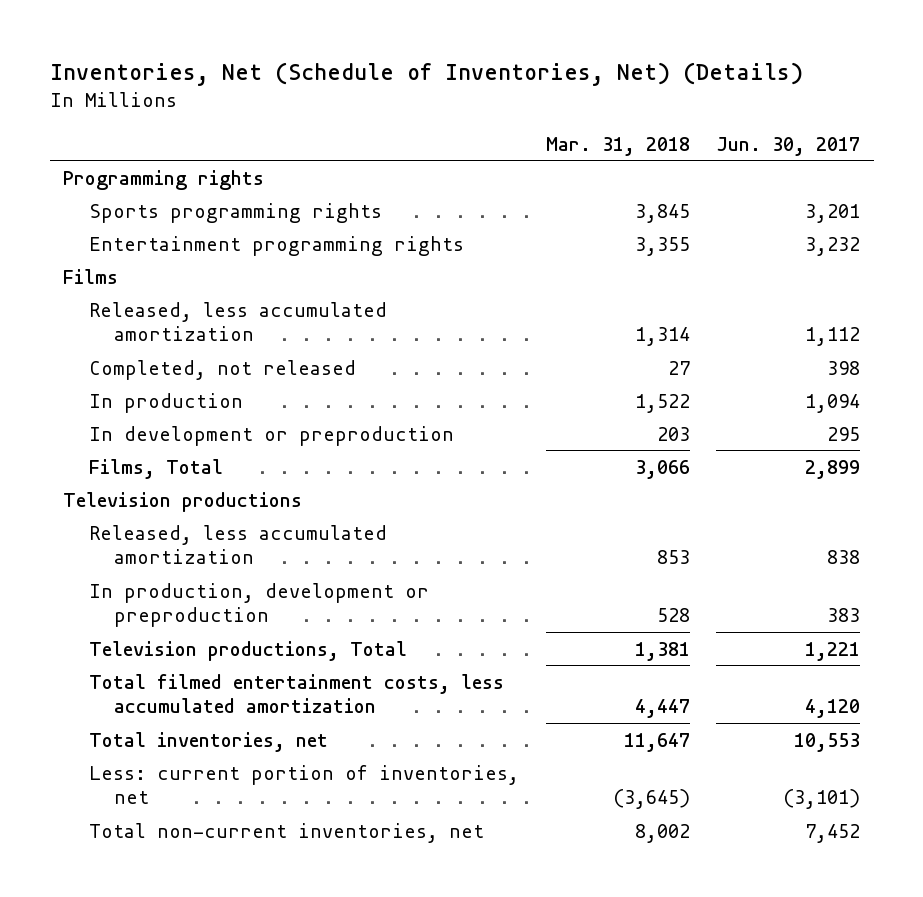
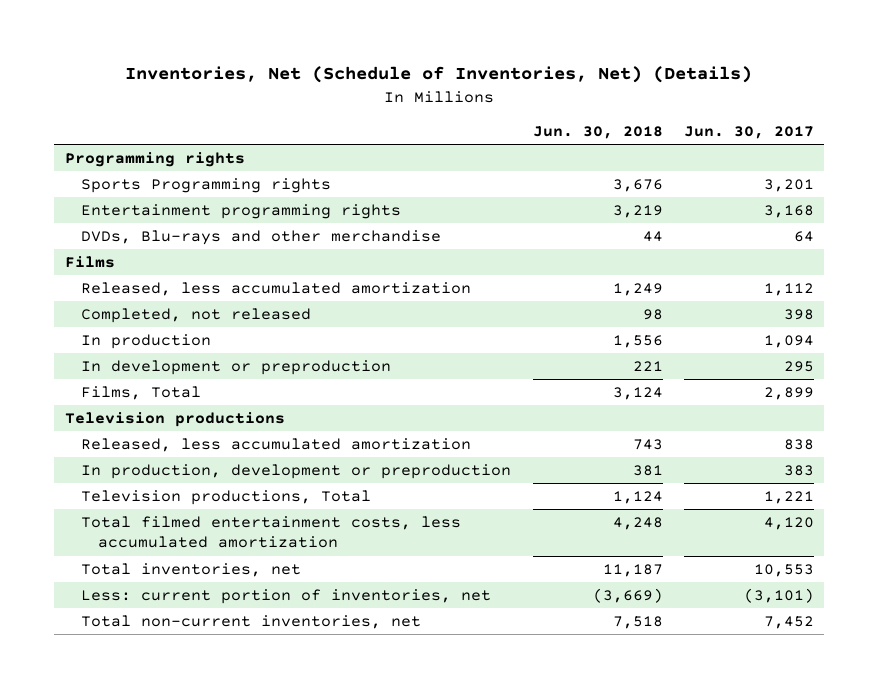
- | Mar. 31, 2018 | Jun. 30, 2017
+ | Jun. 30, 2018 | Jun. 30, 2017
- Sports programming rights | 3,845 | 3,201
- Entertainment programming rights | 3,355 | 3,232
+ Sports Programming rights | 3,676 | 3,201
+ Entertainment programming rights | 3,219 | 3,168
+ DVDs, Blu-rays and other merchandise | 44 | 64

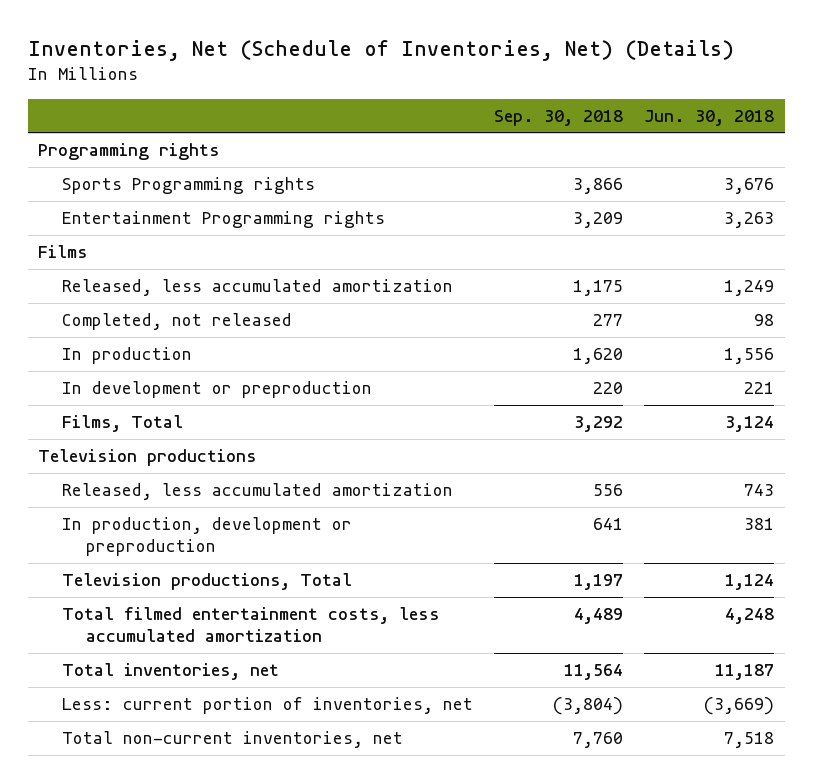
- | Jun. 30, 2018 | Jun. 30, 2017
+ | Sep. 30, 2018 | Jun. 30, 2018
- Entertainment programming rights | 3,219 | 3,168
- DVDs, Blu-rays and other merchandise | 44 | 64
+ Entertainment Programming rights | 3,209 | 3,263

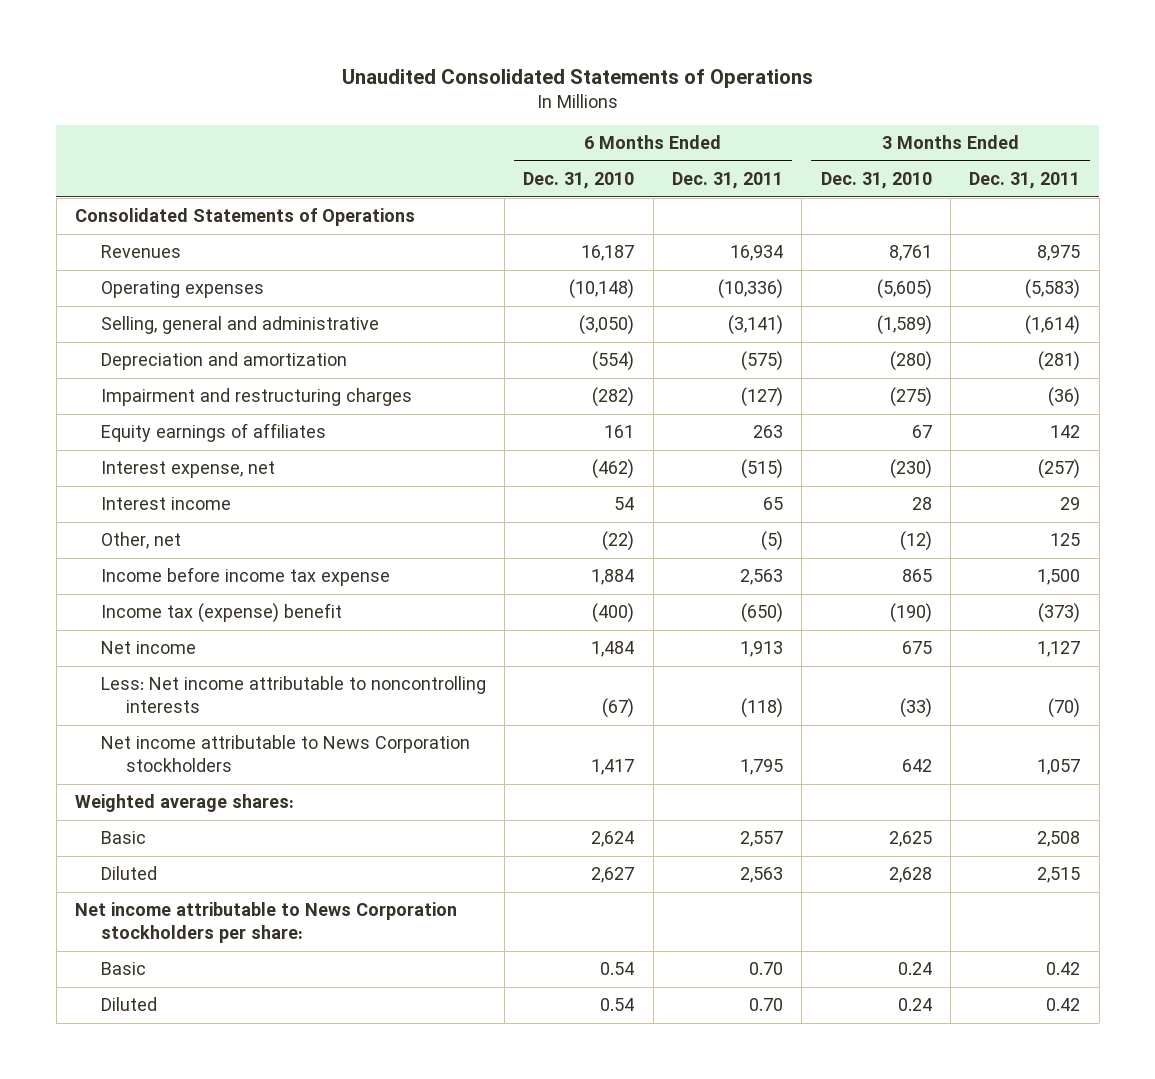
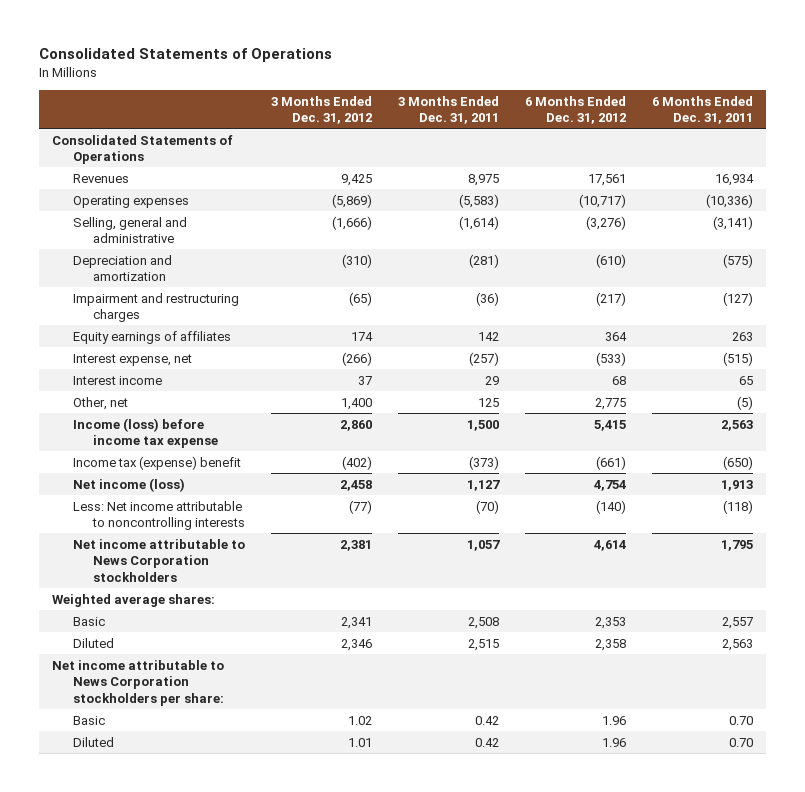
- Unaudited Consolidated Statements of Operations
+ Consolidated Statements of Operations
- | 6 Months Ended Dec. 31, 2010 | 6 Months Ended Dec. 31, 2011 | 3 Months Ended Dec. 31, 2010 | 3 Months Ended Dec. 31, 2011
+ | 3 Months Ended Dec. 31, 2012 | 3 Months Ended Dec. 31, 2011 | 6 Months Ended Dec. 31, 2012 | 6 Months Ended Dec. 31, 2011
- Income before income tax expense | 1,884 | 2,563 | 865 | 1,500
+ Income (loss) before income tax expense | 2,860 | 1,500 | 5,415 | 2,563
- Net income | 1,484 | 1,913 | 675 | 1,127
+ Net income (loss) | 2,458 | 1,127 | 4,754 | 1,913

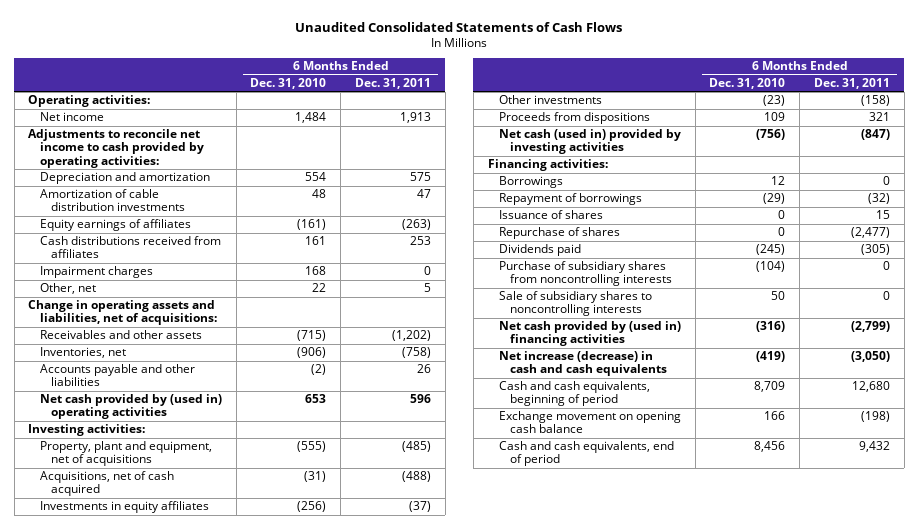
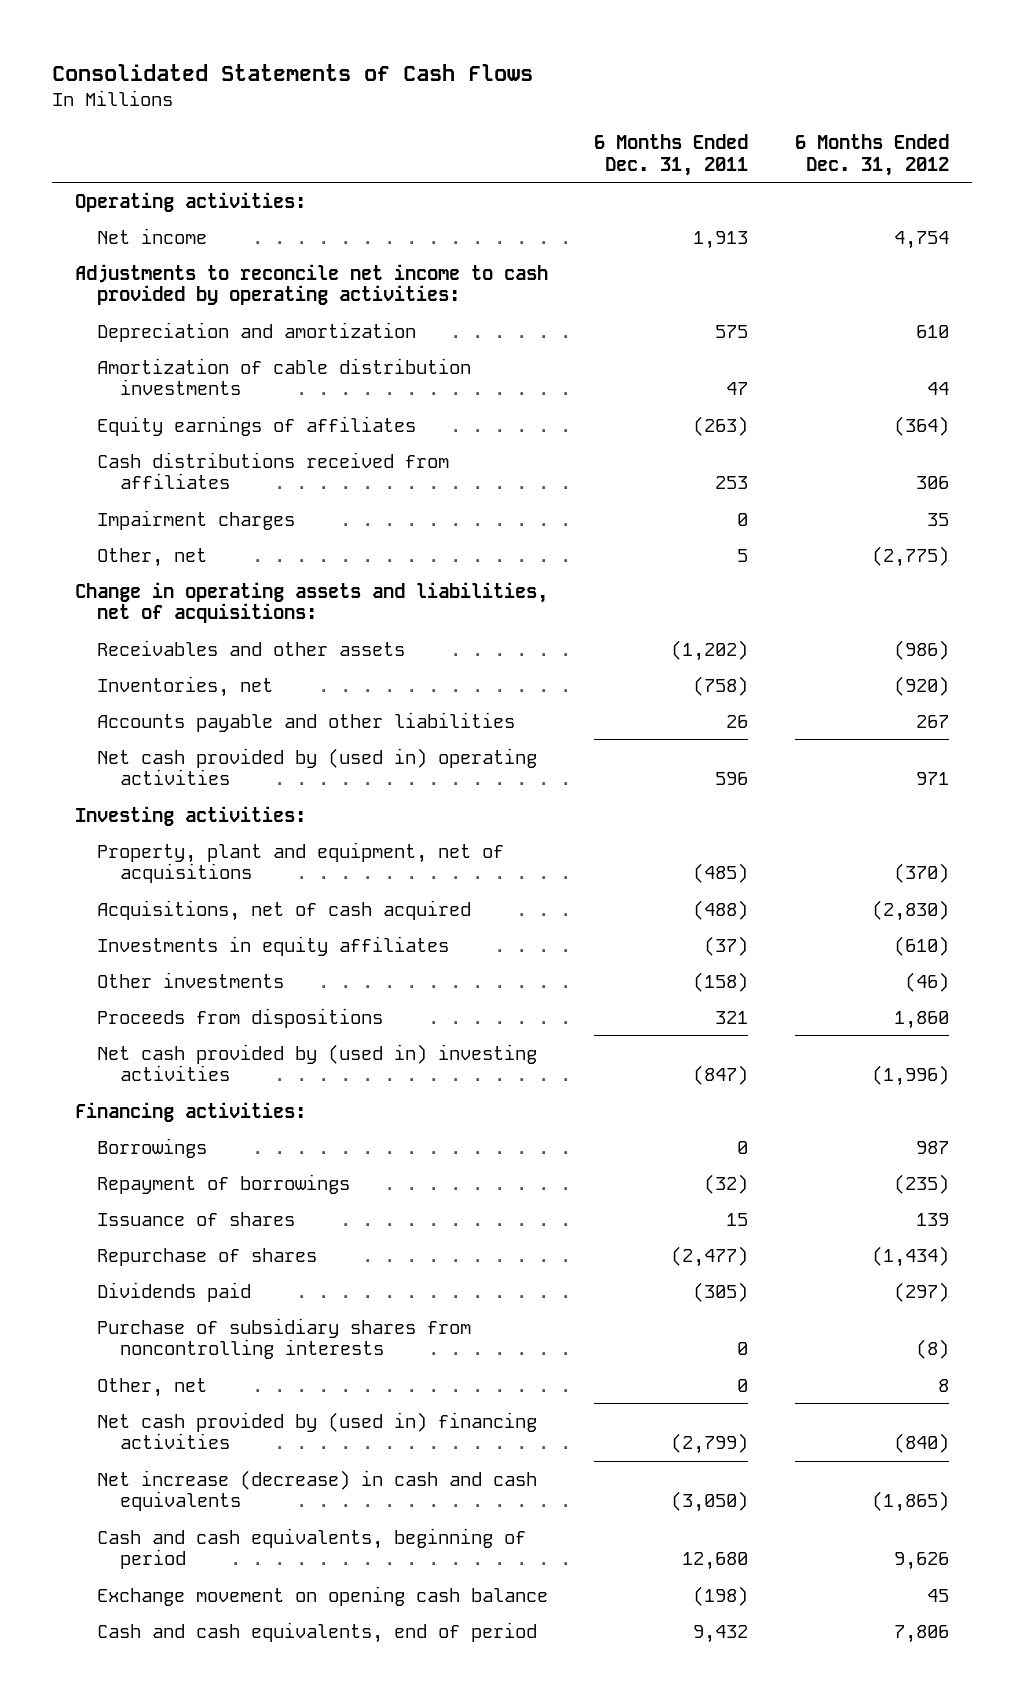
- Unaudited Consolidated Statements of Cash Flows
+ Consolidated Statements of Cash Flows
- | 6 Months Ended Dec. 31, 2010 | 6 Months Ended Dec. 31, 2011
+ | 6 Months Ended Dec. 31, 2011 | 6 Months Ended Dec. 31, 2012
- Net cash (used in) provided by investing activities | (756) | (847)
+ Net cash provided by (used in) investing activities | (847) | (1,996)
- Sale of subsidiary shares to noncontrolling interests | 50 | 0
+ Other, net | 0 | 8

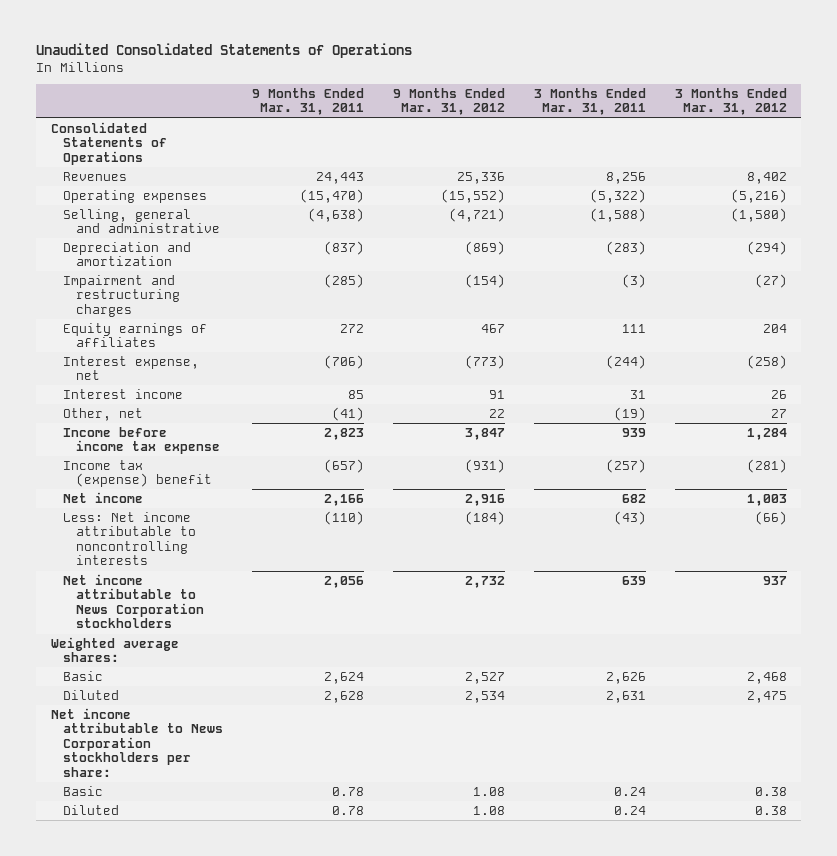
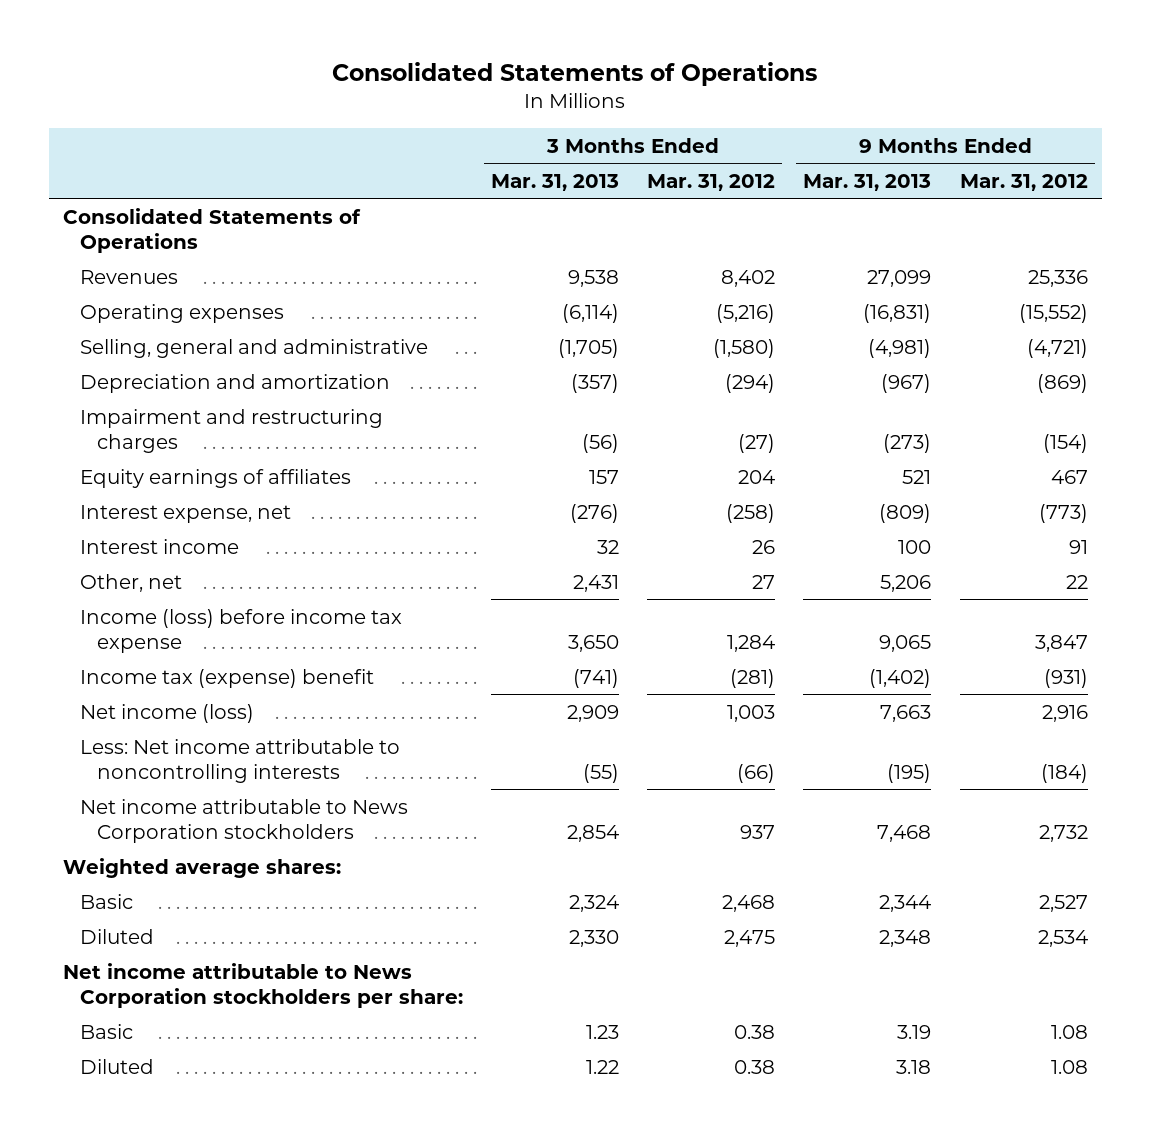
- Unaudited Consolidated Statements of Operations
+ Consolidated Statements of Operations
- | 9 Months Ended Mar. 31, 2011 | 9 Months Ended Mar. 31, 2012 | 3 Months Ended Mar. 31, 2011 | 3 Months Ended Mar. 31, 2012
+ | 3 Months Ended Mar. 31, 2013 | 3 Months Ended Mar. 31, 2012 | 9 Months Ended Mar. 31, 2013 | 9 Months Ended Mar. 31, 2012
- Income before income tax expense | 2,823 | 3,847 | 939 | 1,284
+ Income (loss) before income tax expense | 3,650 | 1,284 | 9,065 | 3,847
- Net income | 2,166 | 2,916 | 682 | 1,003
+ Net income (loss) | 2,909 | 1,003 | 7,663 | 2,916

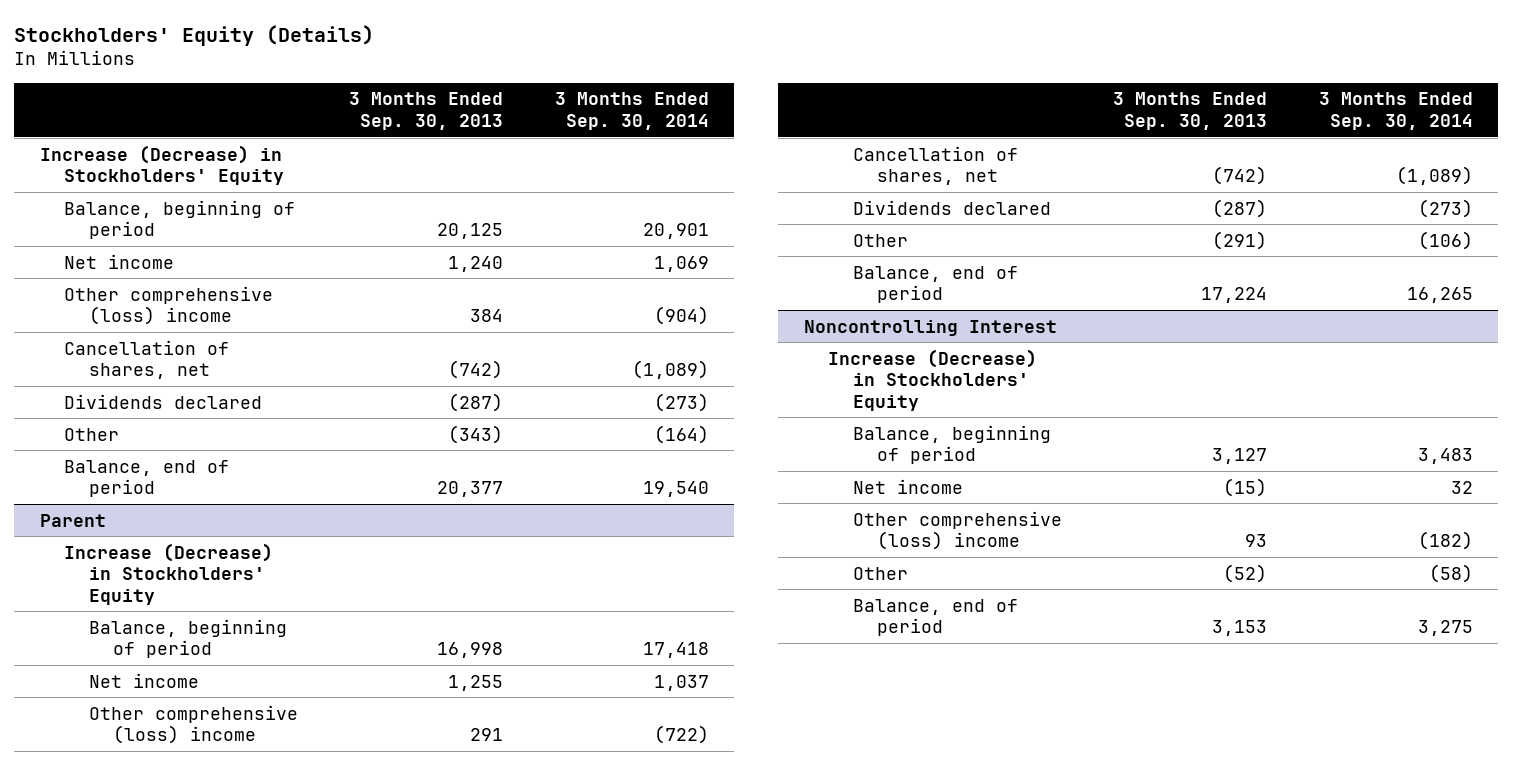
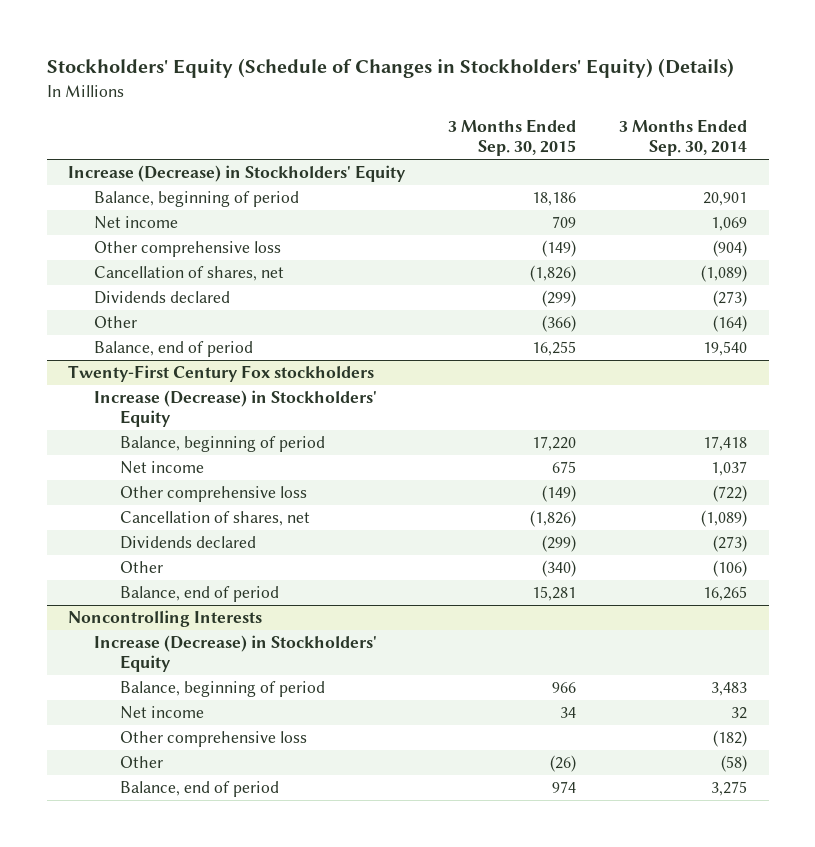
- Stockholders' Equity (Details)
+ Stockholders' Equity (Schedule of Changes in Stockholders' Equity) (Details)
- | 3 Months Ended Sep. 30, 2013 | 3 Months Ended Sep. 30, 2014
+ | 3 Months Ended Sep. 30, 2015 | 3 Months Ended Sep. 30, 2014
- Other comprehensive (loss) income | 384 | (904)
+ Other comprehensive loss | (149) | (904)
- Parent
+ Twenty-First Century Fox stockholders
- Other comprehensive (loss) income | 291 | (722)
+ Other comprehensive loss | (149) | (722)
- Noncontrolling Interest
+ Noncontrolling Interests
- Other comprehensive (loss) income | 93 | (182)
+ Other comprehensive loss | | (182)

